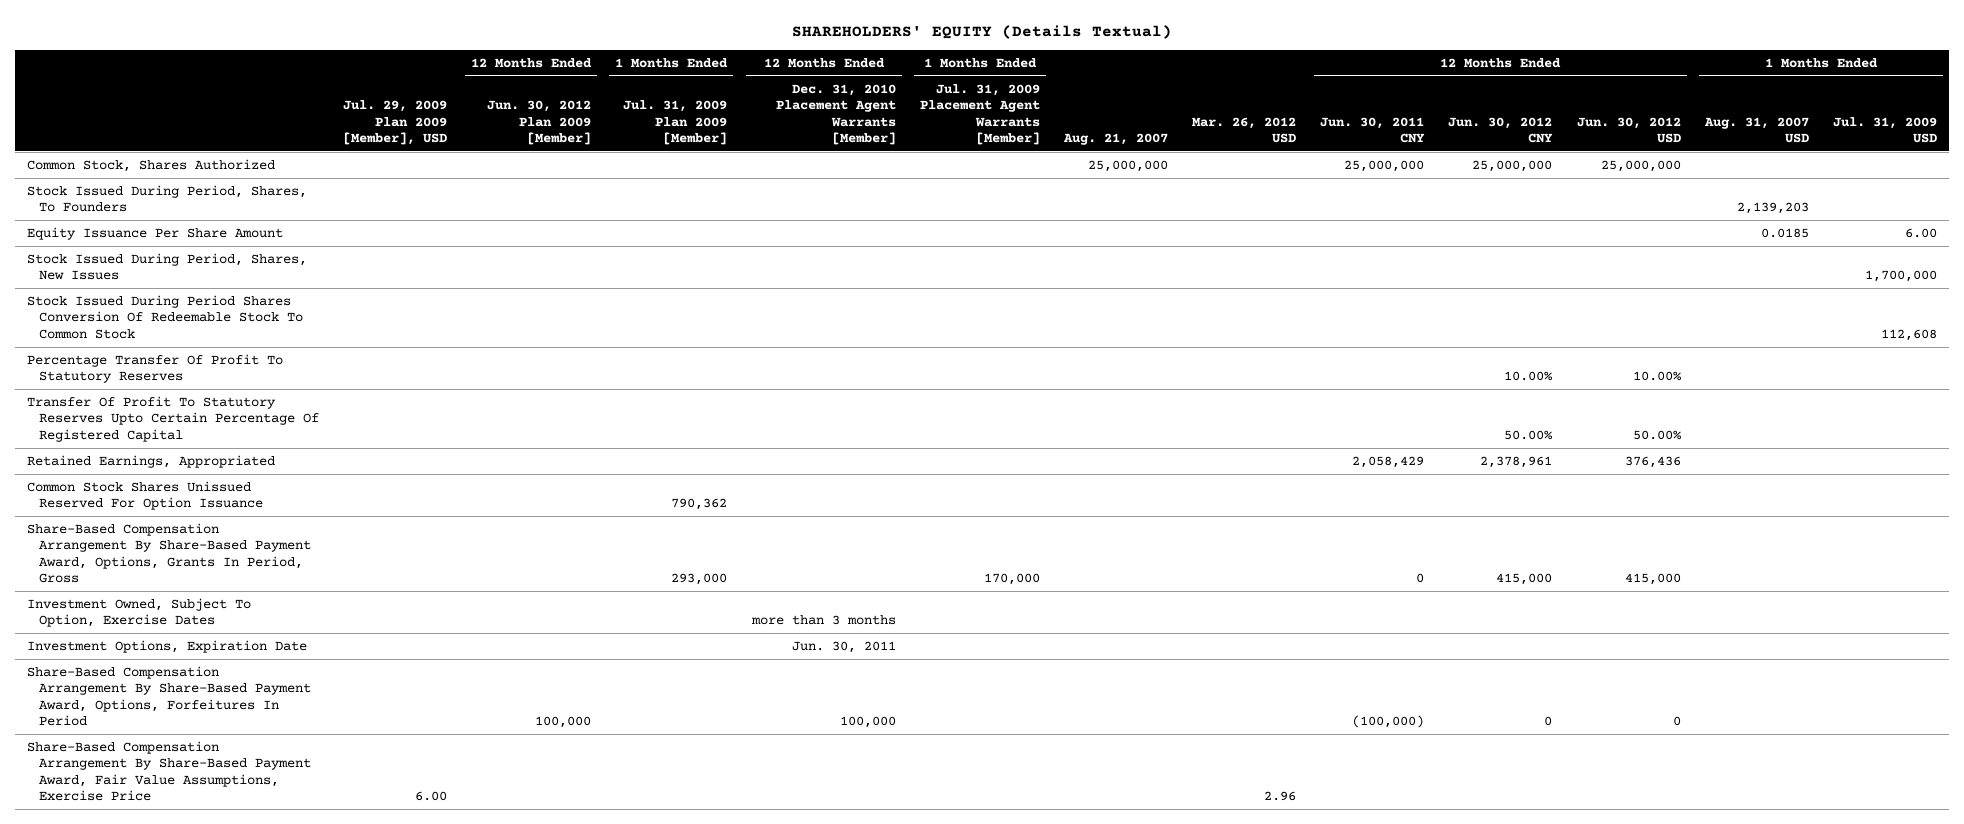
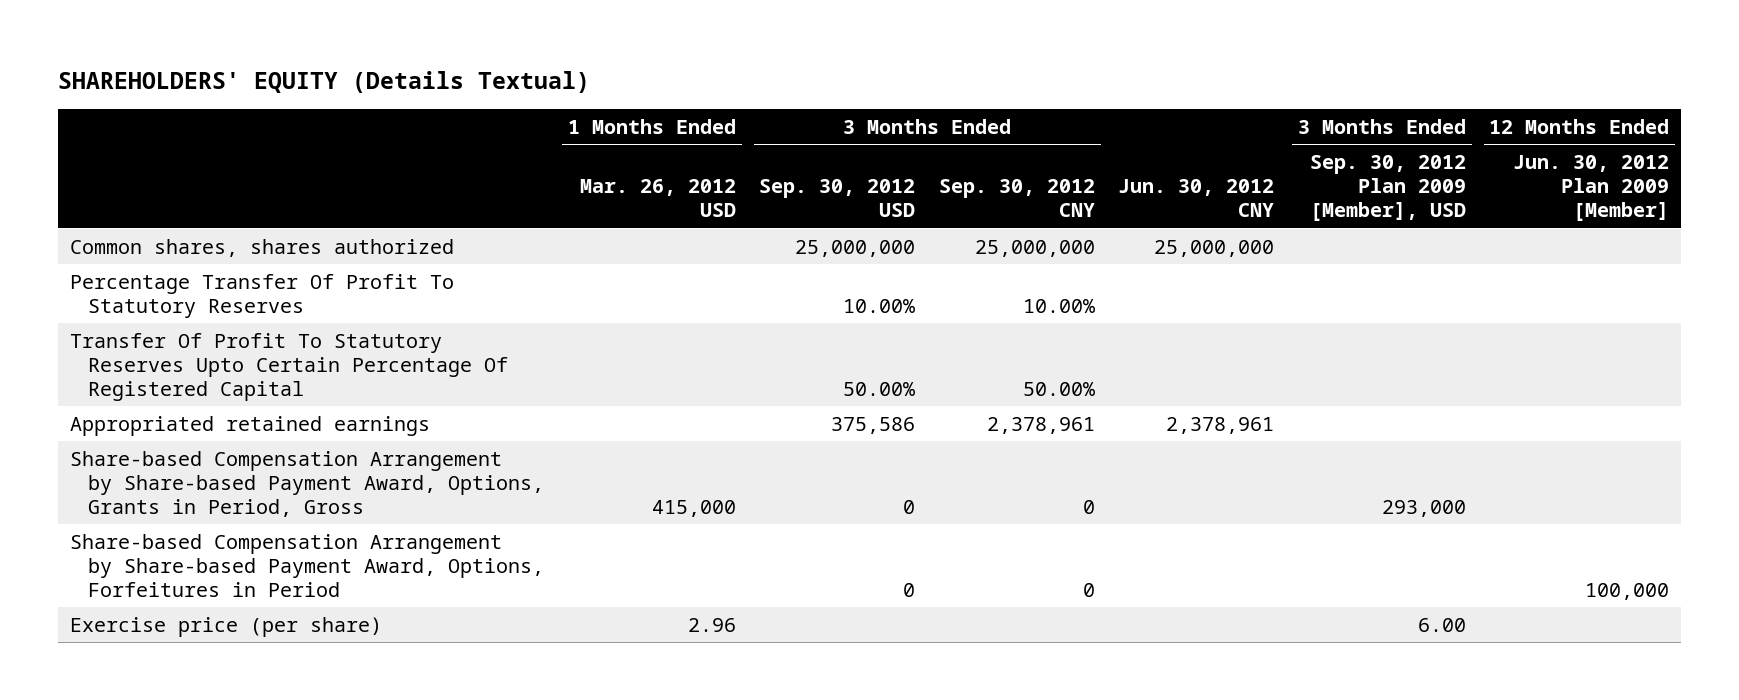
- | Jul. 29, 2009 Plan 2009 [Member], USD | 12 Months Ended Jun. 30, 2012 Plan 2009 [Member] | 1 Months Ended Jul. 31, 2009 Plan 2009 [Member] | 12 Months Ended Dec. 31, 2010 Placement Agent Warrants [Member] | 1 Months Ended Jul. 31, 2009 Placement Agent Warrants [Member] | Aug. 21, 2007 | Mar. 26, 2012 USD | 12 Months Ended Jun. 30, 2011 CNY | 12 Months Ended Jun. 30, 2012 CNY | 12 Months Ended Jun. 30, 2012 USD | 1 Months Ended Aug. 31, 2007 USD | 1 Months Ended Jul. 31, 2009 USD
+ | 1 Months Ended Mar. 26, 2012 USD | 3 Months Ended Sep. 30, 2012 USD | 3 Months Ended Sep. 30, 2012 CNY | Jun. 30, 2012 CNY | 3 Months Ended Sep. 30, 2012 Plan 2009 [Member], USD | 12 Months Ended Jun. 30, 2012 Plan 2009 [Member]
- Common Stock, Shares Authorized | | | | | | 25,000,000 | | 25,000,000 | 25,000,000 | 25,000,000 | |
- Stock Issued During Period, Shares, To Founders | | | | | | | | | | | 2,139,203 |
- Equity Issuance Per Share Amount | | | | | | | | | | | 0.0185 | 6.00
- Stock Issued During Period, Shares, New Issues | | | | | | | | | | | | 1,700,000
- Stock Issued During Period Shares Conversion Of Redeemable Stock To Common Stock | | | | | | | | | | | | 112,608
+ Common shares, shares authorized | | 25,000,000 | 25,000,000 | 25,000,000 | |
- Retained Earnings, Appropriated | | | | | | | | 2,058,429 | 2,378,961 | 376,436 | |
- Common Stock Shares Unissued Reserved For Option Issuance | | | 790,362 | | | | | | | | |
- Share-Based Compensation Arrangement By Share-Based Payment Award, Options, Grants In Period, Gross | | | 293,000 | | 170,000 | | | 0 | 415,000 | 415,000 | |
- Investment Owned, Subject To Option, Exercise Dates | | | | more than 3 months | | | | | | | |
- Investment Options, Expiration Date | | | | Jun. 30, 2011 | | | | | | | |
- Share-Based Compensation Arrangement By Share-Based Payment Award, Options, Forfeitures In Period | | 100,000 | | 100,000 | | | | (100,000) | 0 | 0 | |
- Share-Based Compensation Arrangement By Share-Based Payment Award, Fair Value Assumptions, Exercise Price | 6.00 | | | | | | 2.96 | | | | |
+ Appropriated retained earnings | | 375,586 | 2,378,961 | 2,378,961 | |
+ Share-based Compensation Arrangement by Share-based Payment Award, Options, Grants in Period, Gross | 415,000 | 0 | 0 | | 293,000 |
+ Share-based Compensation Arrangement by Share-based Payment Award, Options, Forfeitures in Period | | 0 | 0 | | | 100,000
+ Exercise price (per share) | 2.96 | | | | 6.00 |

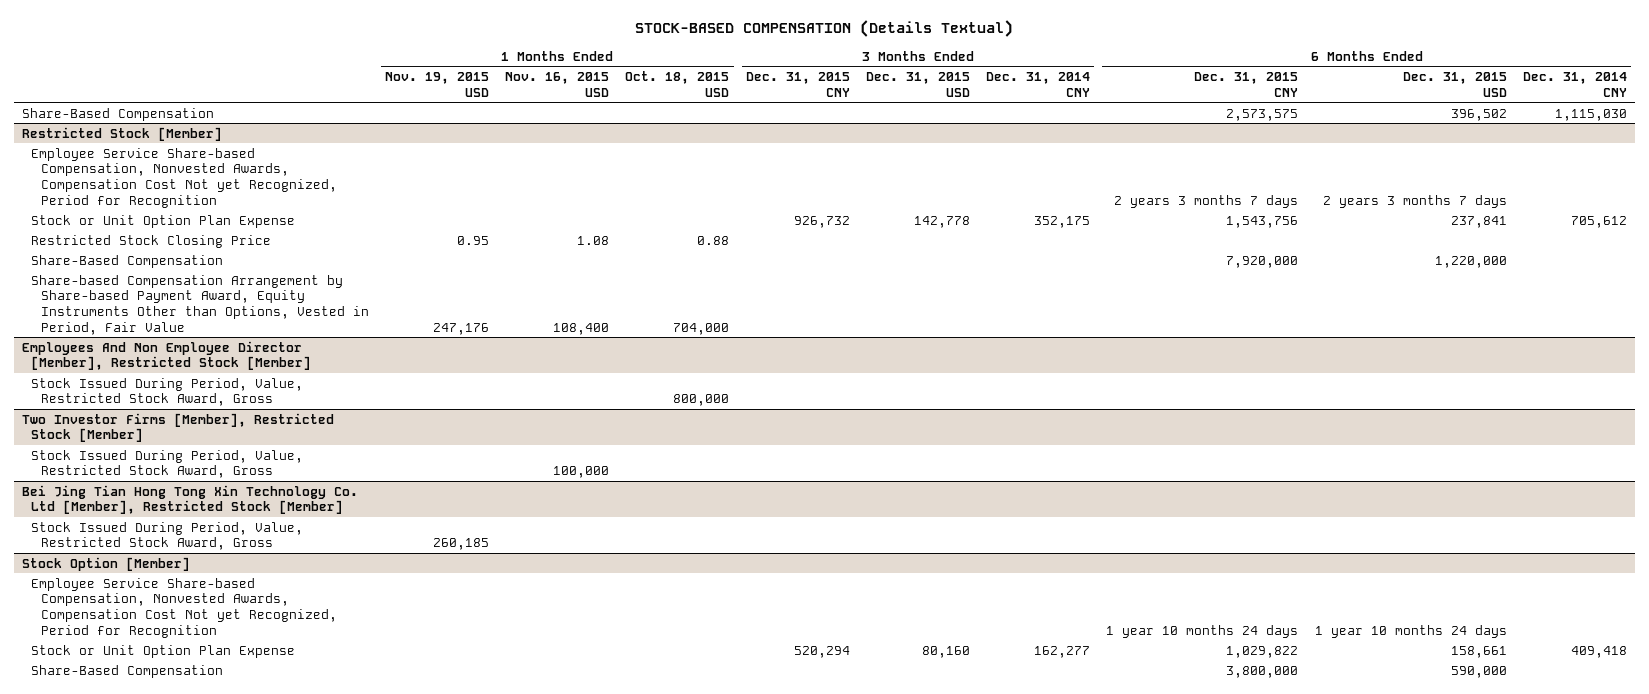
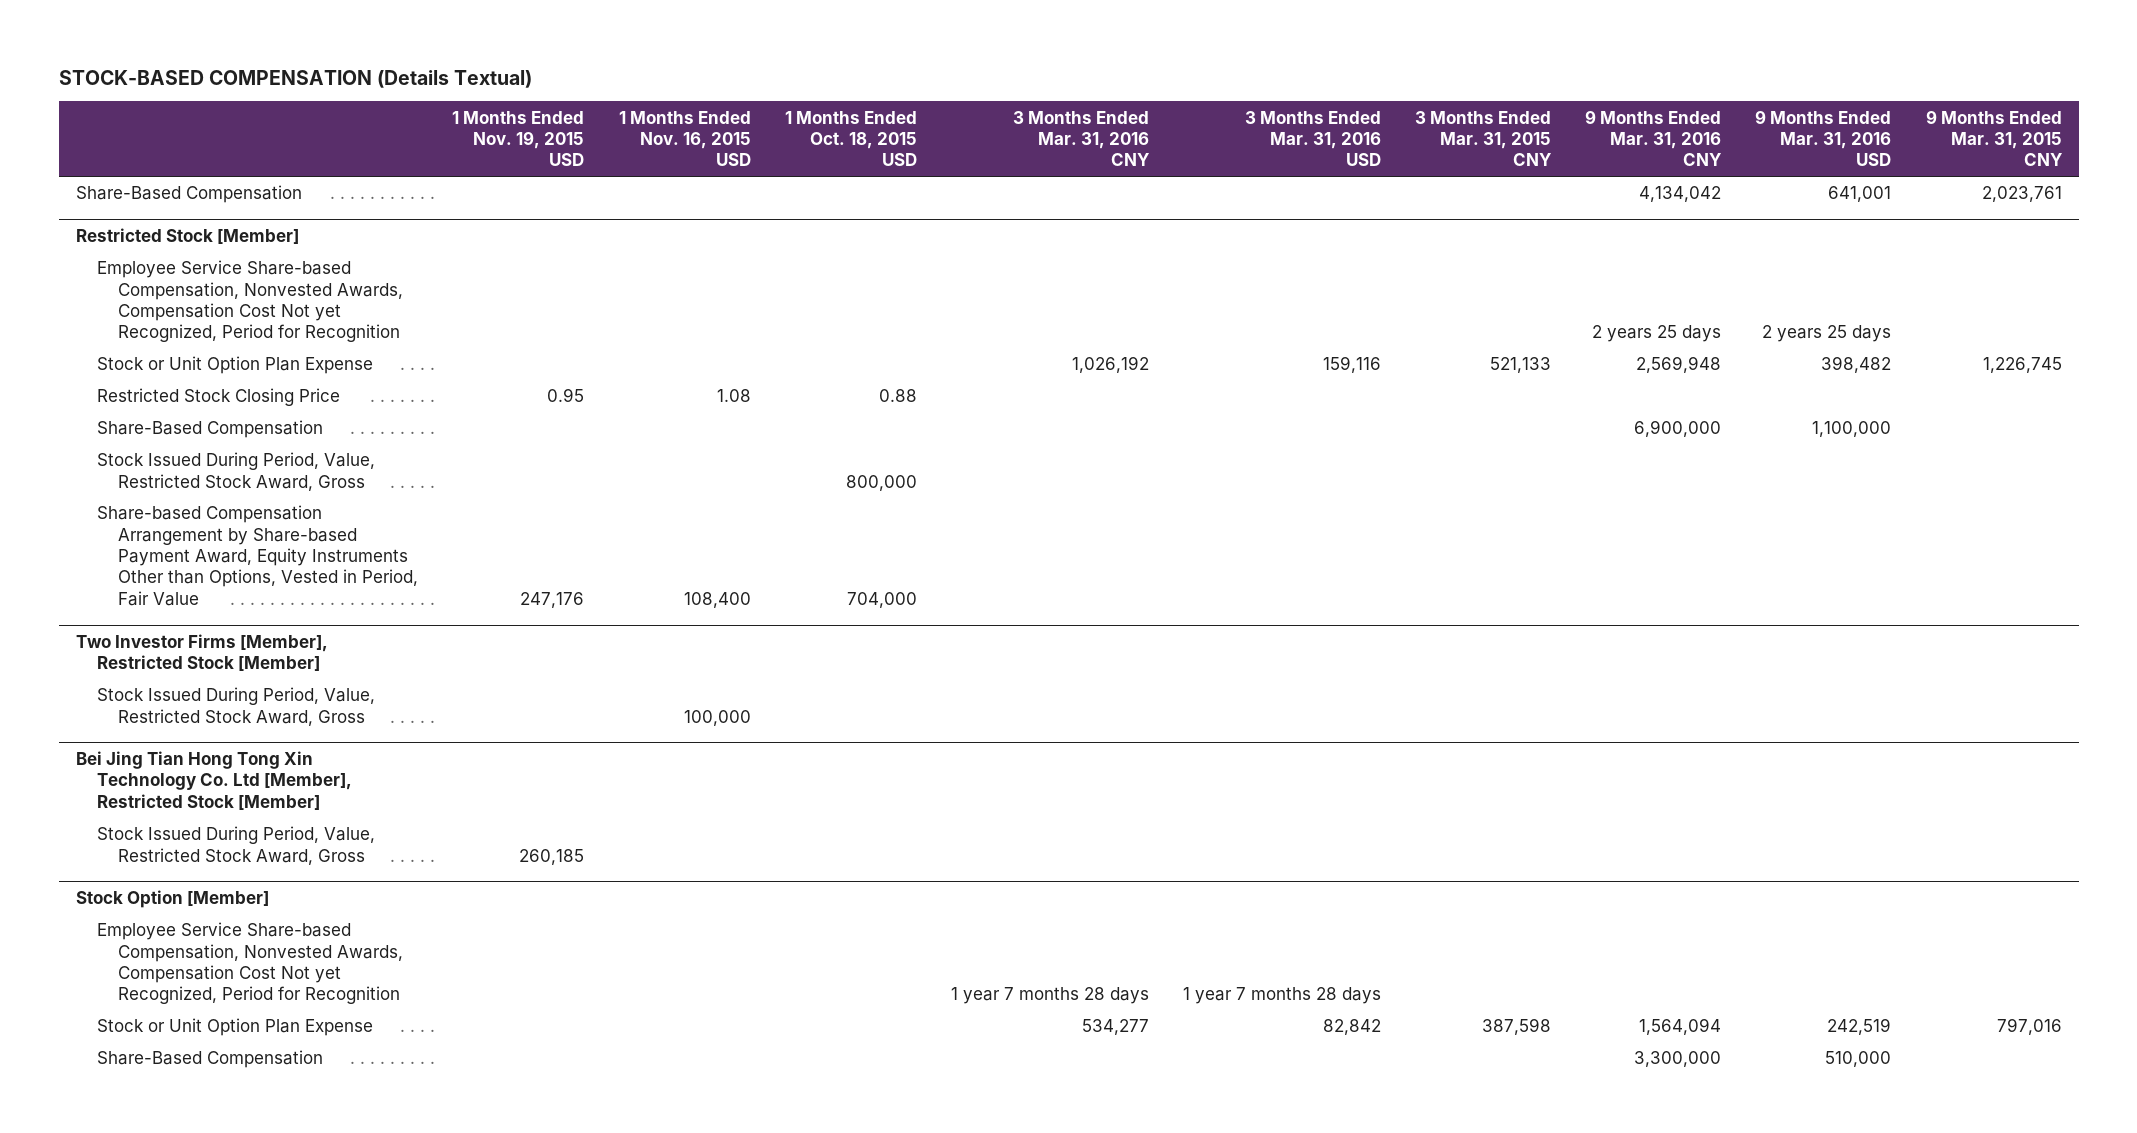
- | 1 Months Ended Nov. 19, 2015 USD | 1 Months Ended Nov. 16, 2015 USD | 1 Months Ended Oct. 18, 2015 USD | 3 Months Ended Dec. 31, 2015 CNY | 3 Months Ended Dec. 31, 2015 USD | 3 Months Ended Dec. 31, 2014 CNY | 6 Months Ended Dec. 31, 2015 CNY | 6 Months Ended Dec. 31, 2015 USD | 6 Months Ended Dec. 31, 2014 CNY
+ | 1 Months Ended Nov. 19, 2015 USD | 1 Months Ended Nov. 16, 2015 USD | 1 Months Ended Oct. 18, 2015 USD | 3 Months Ended Mar. 31, 2016 CNY | 3 Months Ended Mar. 31, 2016 USD | 3 Months Ended Mar. 31, 2015 CNY | 9 Months Ended Mar. 31, 2016 CNY | 9 Months Ended Mar. 31, 2016 USD | 9 Months Ended Mar. 31, 2015 CNY
@ Restricted Stock [Member]
+ Stock Issued During Period, Value, Restricted Stock Award, Gross | | | 800,000 | | | | | |
- Employees And Non Employee Director [Member], Restricted Stock [Member]
- Stock Issued During Period, Value, Restricted Stock Award, Gross | | | 800,000 | | | | | |

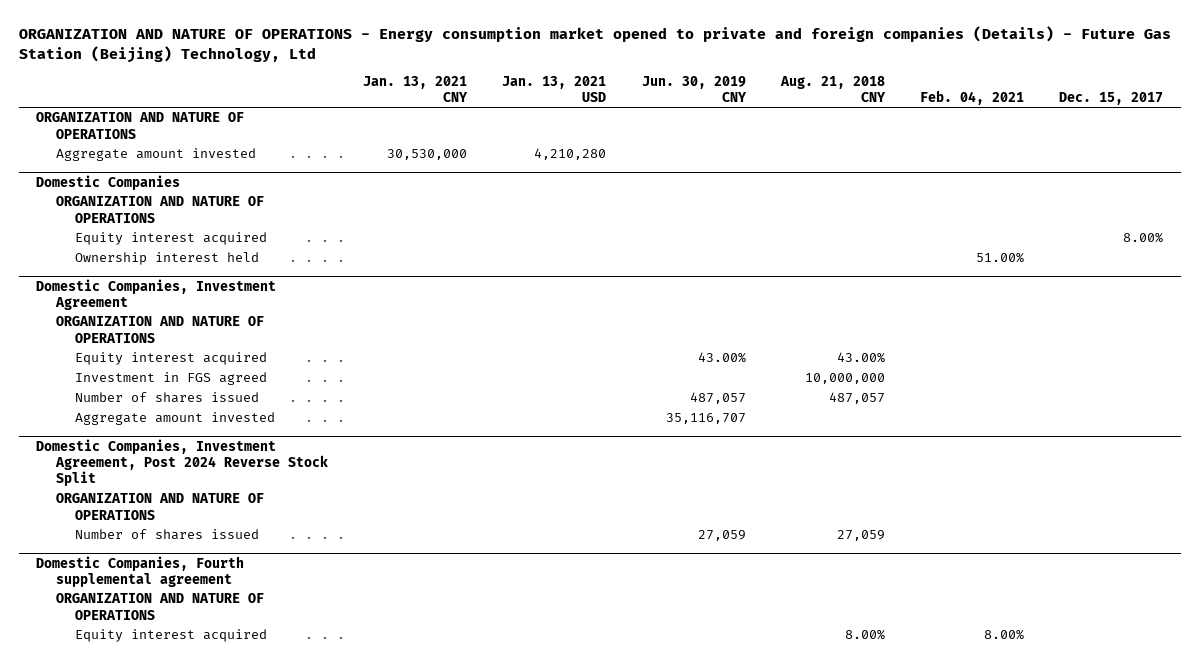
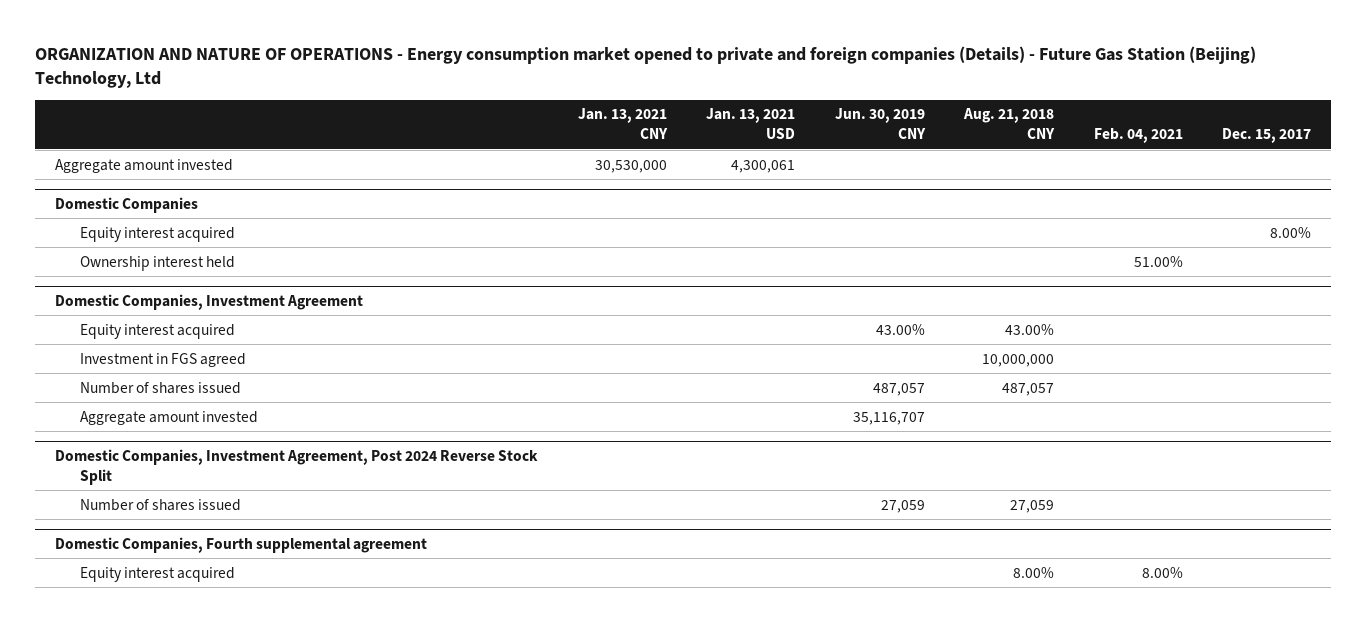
- ORGANIZATION AND NATURE OF OPERATIONS
- Aggregate amount invested | 30,530,000 | 4,210,280 | | | |
+ Aggregate amount invested | 30,530,000 | 4,300,061 | | | |
@ Domestic Companies
- ORGANIZATION AND NATURE OF OPERATIONS
@ Domestic Companies, Investment Agreement
- ORGANIZATION AND NATURE OF OPERATIONS
@ Domestic Companies, Investment Agreement, Post 2024 Reverse Stock Split
- ORGANIZATION AND NATURE OF OPERATIONS
@ Domestic Companies, Fourth supplemental agreement
- ORGANIZATION AND NATURE OF OPERATIONS

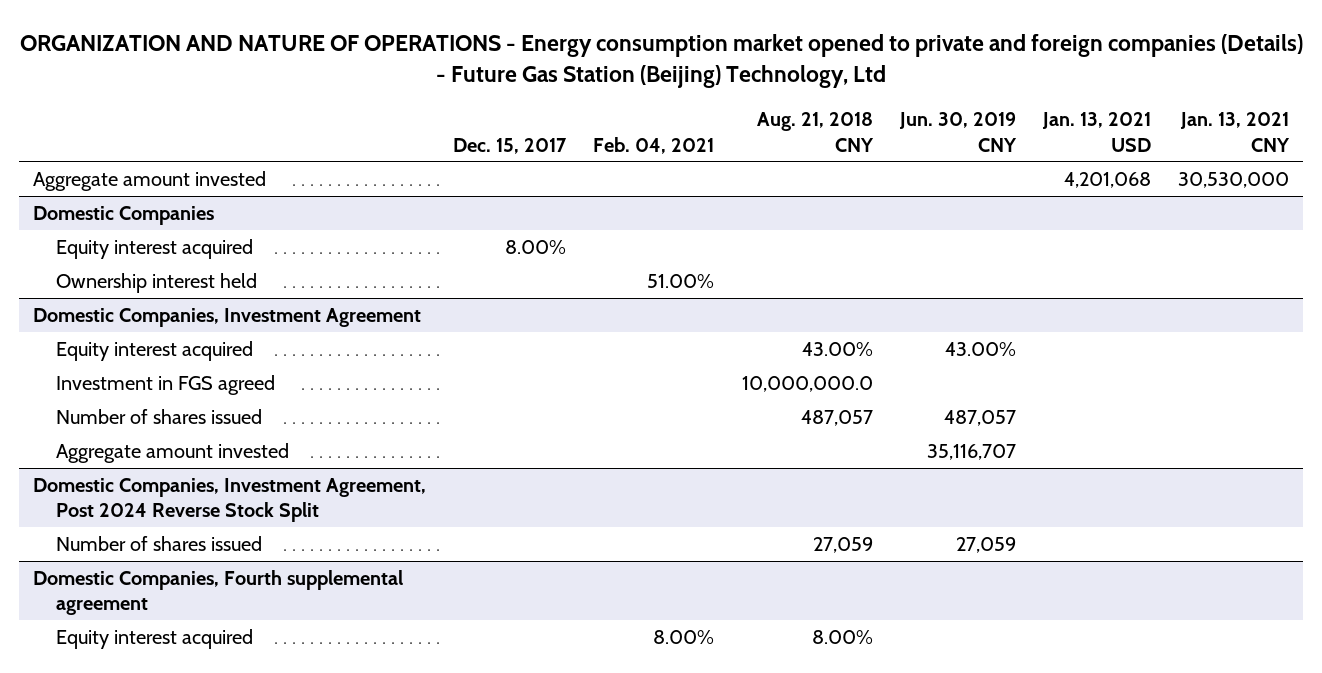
- | Jan. 13, 2021 CNY | Jan. 13, 2021 USD | Jun. 30, 2019 CNY | Aug. 21, 2018 CNY | Feb. 04, 2021 | Dec. 15, 2017
+ | Dec. 15, 2017 | Feb. 04, 2021 | Aug. 21, 2018 CNY | Jun. 30, 2019 CNY | Jan. 13, 2021 USD | Jan. 13, 2021 CNY
- Aggregate amount invested | 30,530,000 | 4,300,061 | | | |
+ Aggregate amount invested | | | | | 4,201,068 | 30,530,000
@ Domestic Companies, Investment Agreement
- Investment in FGS agreed | | | | 10,000,000 | |
+ Investment in FGS agreed | | | 10,000,000.0 | | |

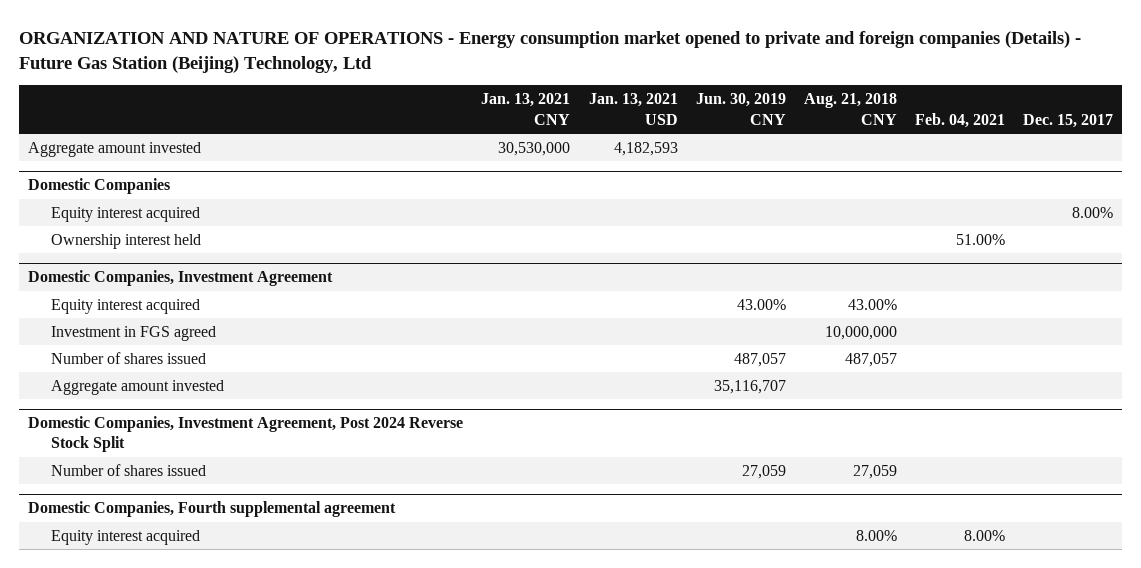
- | Dec. 15, 2017 | Feb. 04, 2021 | Aug. 21, 2018 CNY | Jun. 30, 2019 CNY | Jan. 13, 2021 USD | Jan. 13, 2021 CNY
+ | Jan. 13, 2021 CNY | Jan. 13, 2021 USD | Jun. 30, 2019 CNY | Aug. 21, 2018 CNY | Feb. 04, 2021 | Dec. 15, 2017
- Aggregate amount invested | | | | | 4,201,068 | 30,530,000
+ Aggregate amount invested | 30,530,000 | 4,182,593 | | | |
@ Domestic Companies, Investment Agreement
- Investment in FGS agreed | | | 10,000,000.0 | | |
+ Investment in FGS agreed | | | | 10,000,000 | |

